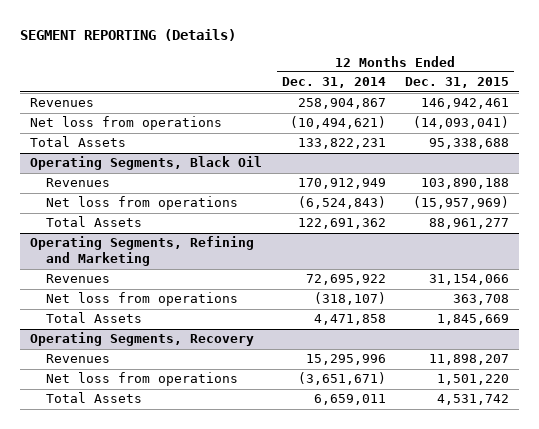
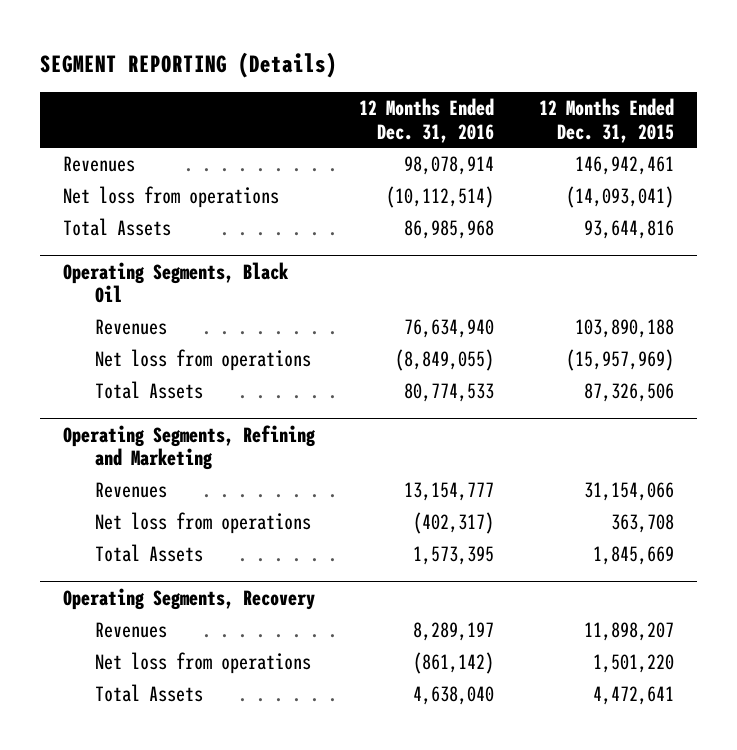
- | 12 Months Ended Dec. 31, 2014 | 12 Months Ended Dec. 31, 2015
+ | 12 Months Ended Dec. 31, 2016 | 12 Months Ended Dec. 31, 2015
- Total Assets | 133,822,231 | 95,338,688
+ Total Assets | 86,985,968 | 93,644,816
@ Operating Segments, Black Oil
- Total Assets | 122,691,362 | 88,961,277
+ Total Assets | 80,774,533 | 87,326,506
@ Operating Segments, Recovery
- Total Assets | 6,659,011 | 4,531,742
+ Total Assets | 4,638,040 | 4,472,641

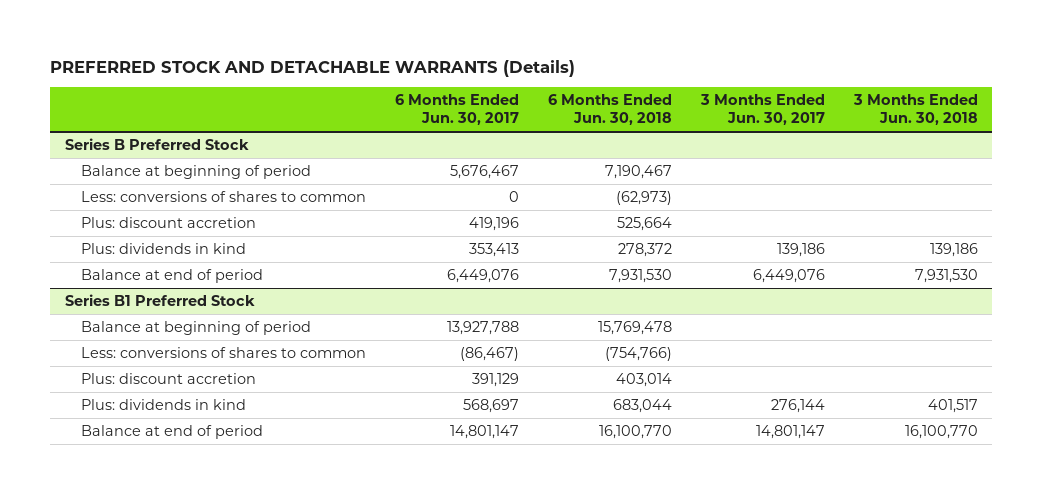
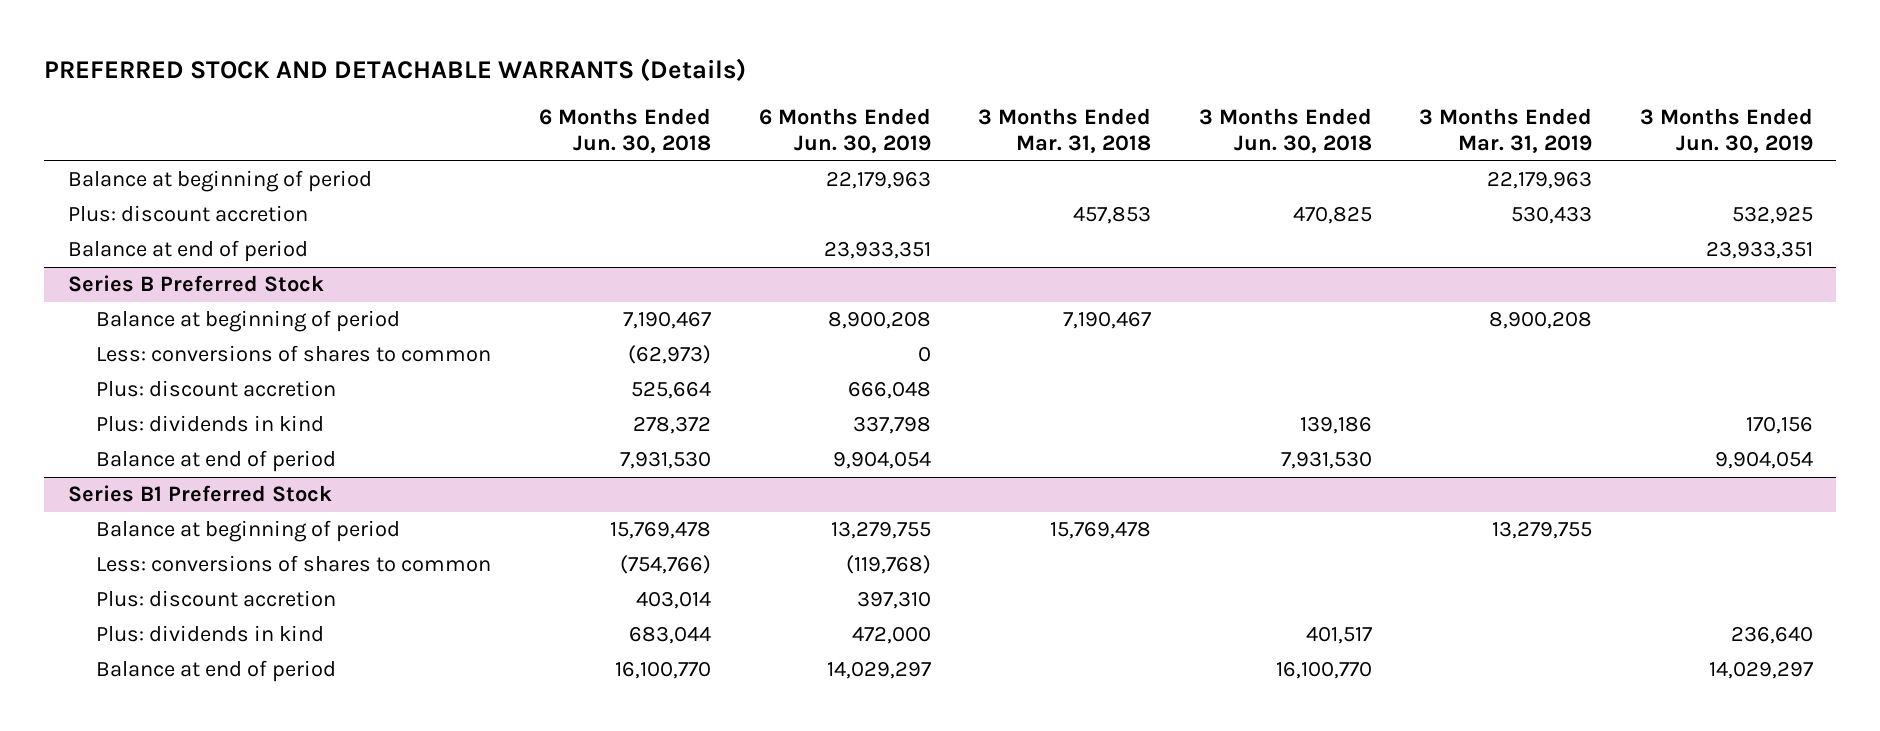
- | 6 Months Ended Jun. 30, 2017 | 6 Months Ended Jun. 30, 2018 | 3 Months Ended Jun. 30, 2017 | 3 Months Ended Jun. 30, 2018
+ | 6 Months Ended Jun. 30, 2018 | 6 Months Ended Jun. 30, 2019 | 3 Months Ended Mar. 31, 2018 | 3 Months Ended Jun. 30, 2018 | 3 Months Ended Mar. 31, 2019 | 3 Months Ended Jun. 30, 2019
+ Balance at beginning of period | | 22,179,963 | | | 22,179,963 |
+ Plus: discount accretion | | | 457,853 | 470,825 | 530,433 | 532,925
+ Balance at end of period | | 23,933,351 | | | | 23,933,351

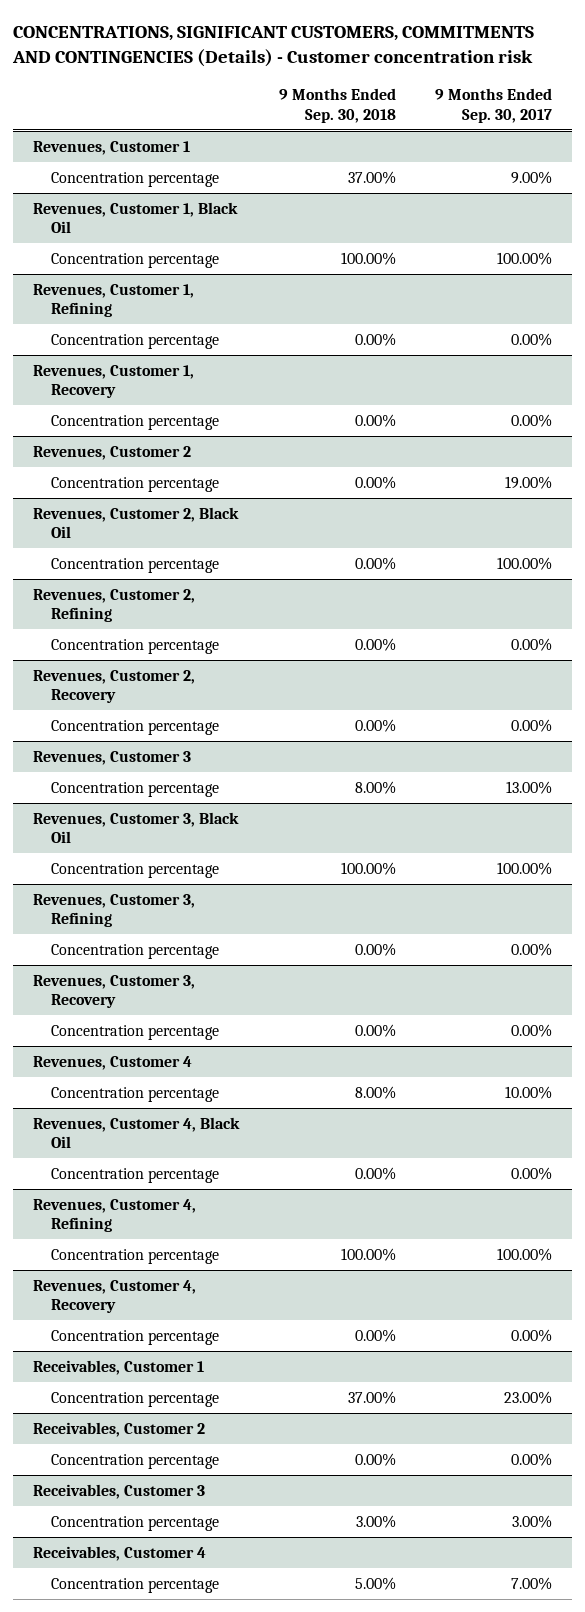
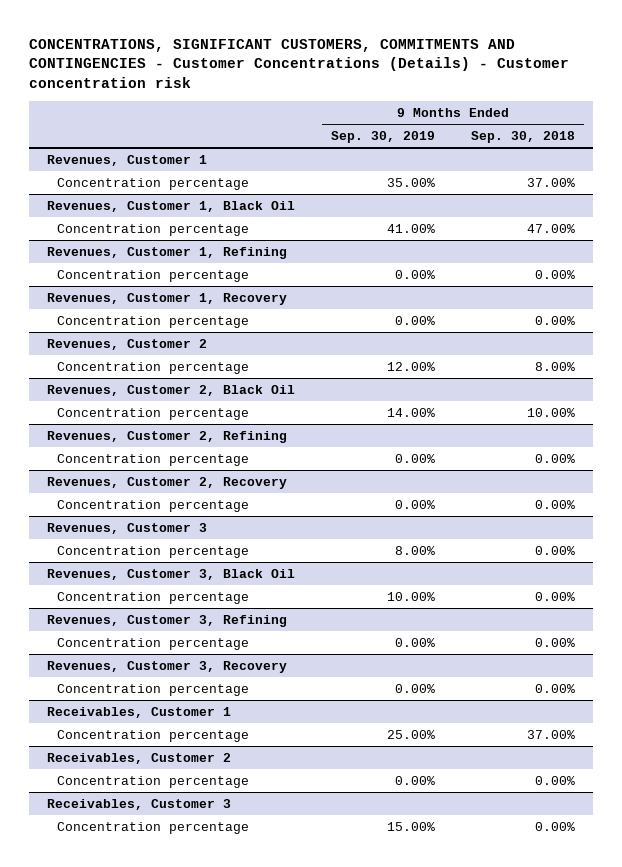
- CONCENTRATIONS, SIGNIFICANT CUSTOMERS, COMMITMENTS AND CONTINGENCIES (Details) - Customer concentration risk
+ CONCENTRATIONS, SIGNIFICANT CUSTOMERS, COMMITMENTS AND CONTINGENCIES - Customer Concentrations (Details) - Customer concentration risk
- | 9 Months Ended Sep. 30, 2018 | 9 Months Ended Sep. 30, 2017
+ | 9 Months Ended Sep. 30, 2019 | 9 Months Ended Sep. 30, 2018
@ Revenues, Customer 1, Black Oil
- Concentration percentage | 100.00% | 100.00%
+ Concentration percentage | 41.00% | 47.00%
@ Revenues, Customer 2
- Concentration percentage | 0.00% | 19.00%
+ Concentration percentage | 12.00% | 8.00%
@ Revenues, Customer 2, Black Oil
- Concentration percentage | 0.00% | 100.00%
+ Concentration percentage | 14.00% | 10.00%
@ Revenues, Customer 3
- Concentration percentage | 8.00% | 13.00%
+ Concentration percentage | 8.00% | 0.00%
@ Revenues, Customer 3, Black Oil
- Concentration percentage | 100.00% | 100.00%
+ Concentration percentage | 10.00% | 0.00%
- Revenues, Customer 4
- Concentration percentage | 8.00% | 10.00%
- Revenues, Customer 4, Black Oil
- Concentration percentage | 0.00% | 0.00%
- Revenues, Customer 4, Refining
- Concentration percentage | 100.00% | 100.00%
- Revenues, Customer 4, Recovery
- Concentration percentage | 0.00% | 0.00%
@ Receivables, Customer 3
- Concentration percentage | 3.00% | 3.00%
- Receivables, Customer 4
- Concentration percentage | 5.00% | 7.00%
@ Receivables, Customer 3
+ Concentration percentage | 15.00% | 0.00%

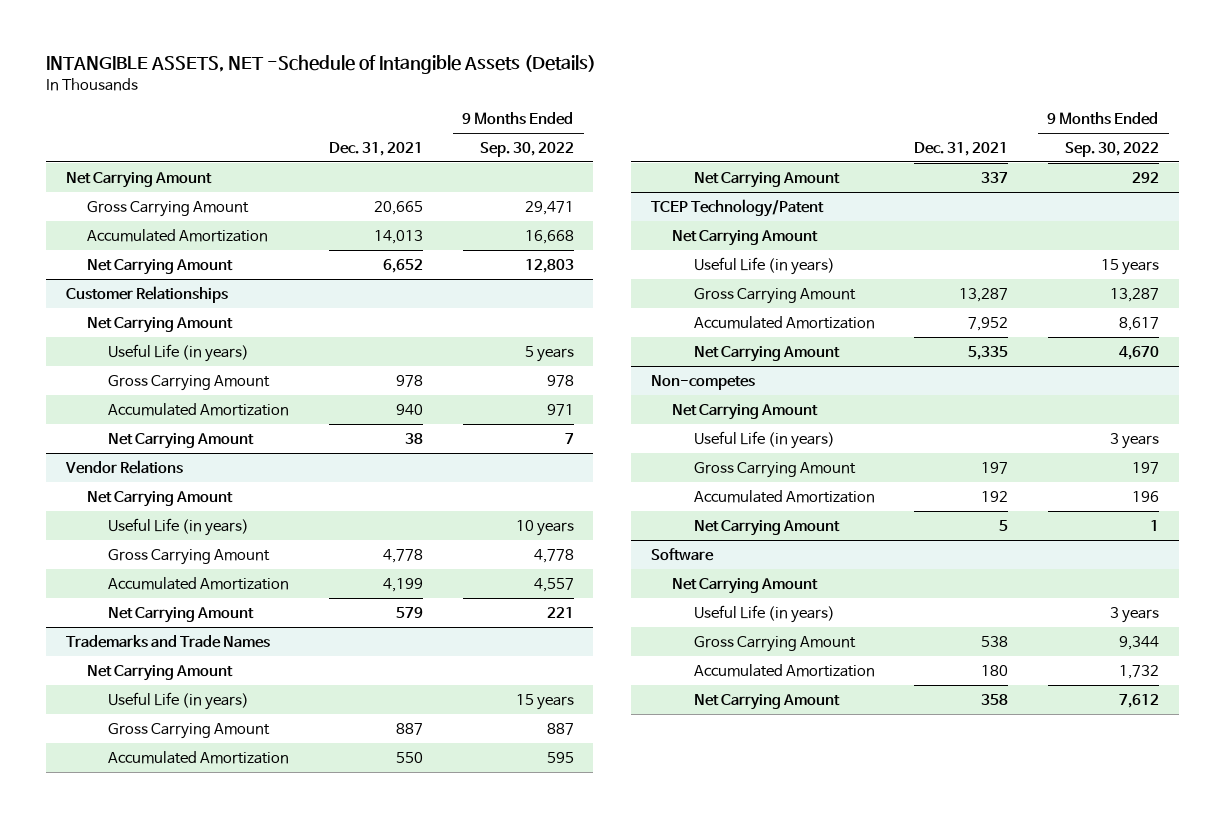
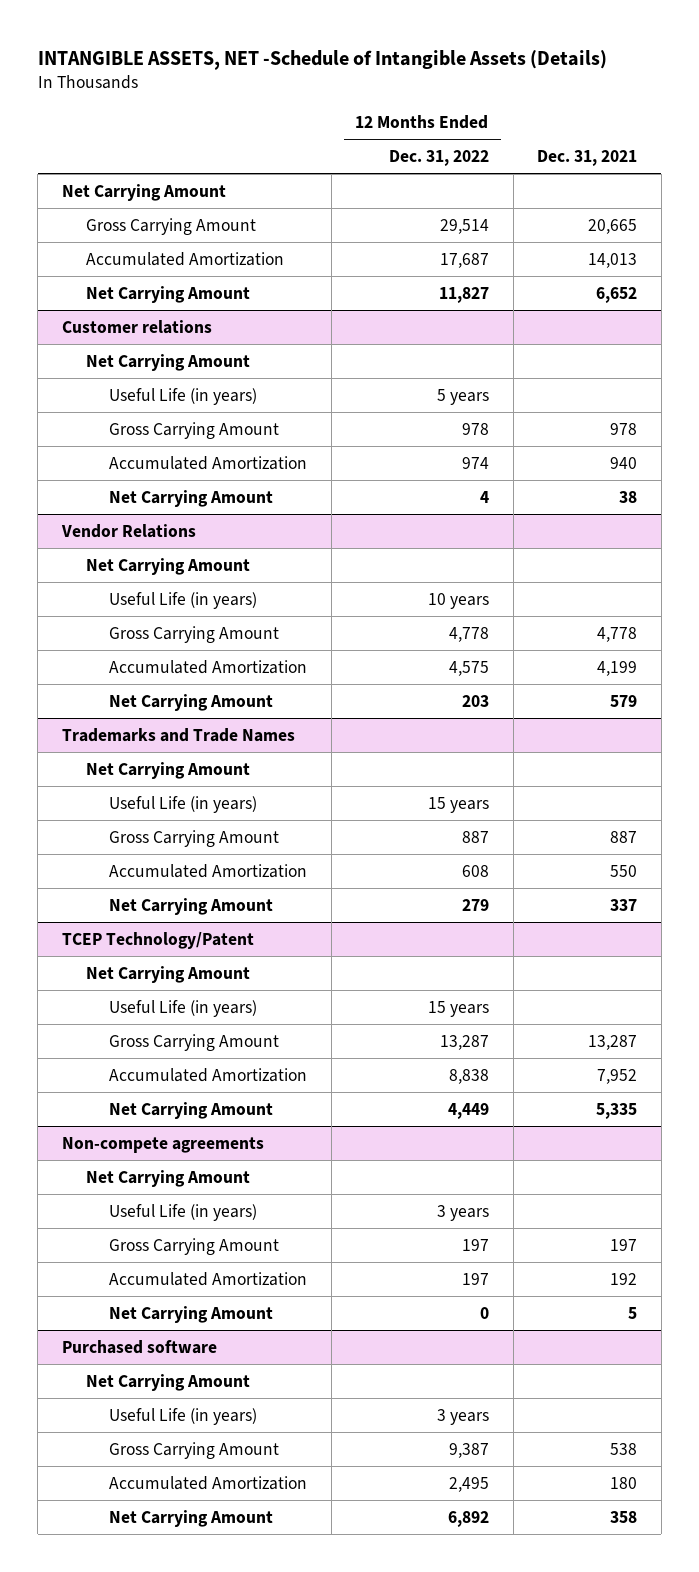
- | Dec. 31, 2021 | 9 Months Ended Sep. 30, 2022
+ | 12 Months Ended Dec. 31, 2022 | Dec. 31, 2021
- Customer Relationships
+ Customer relations
- Non-competes
+ Non-compete agreements
- Software
+ Purchased software

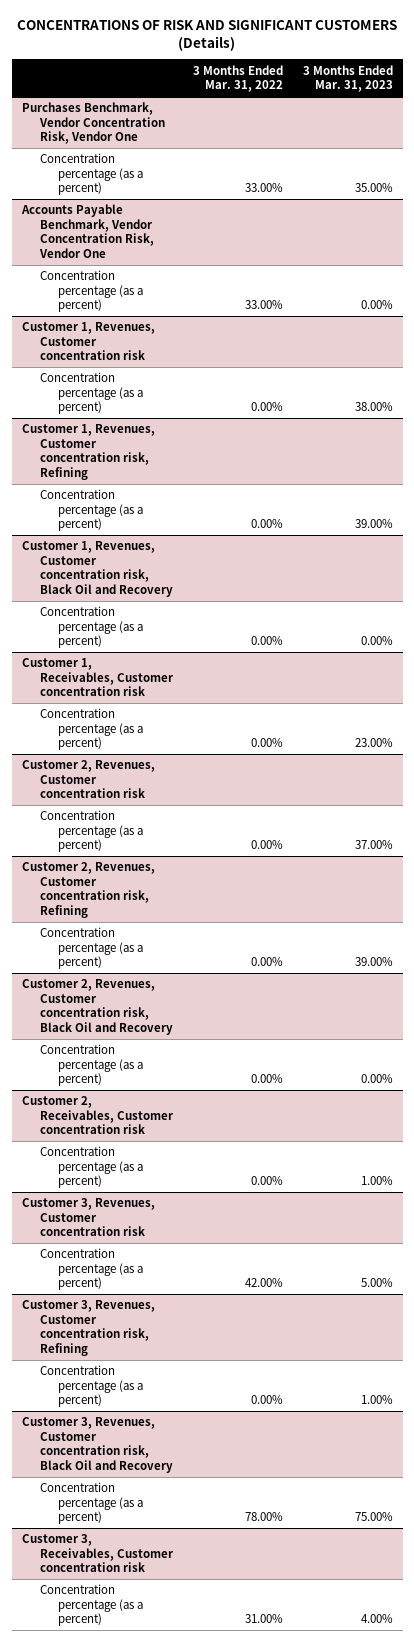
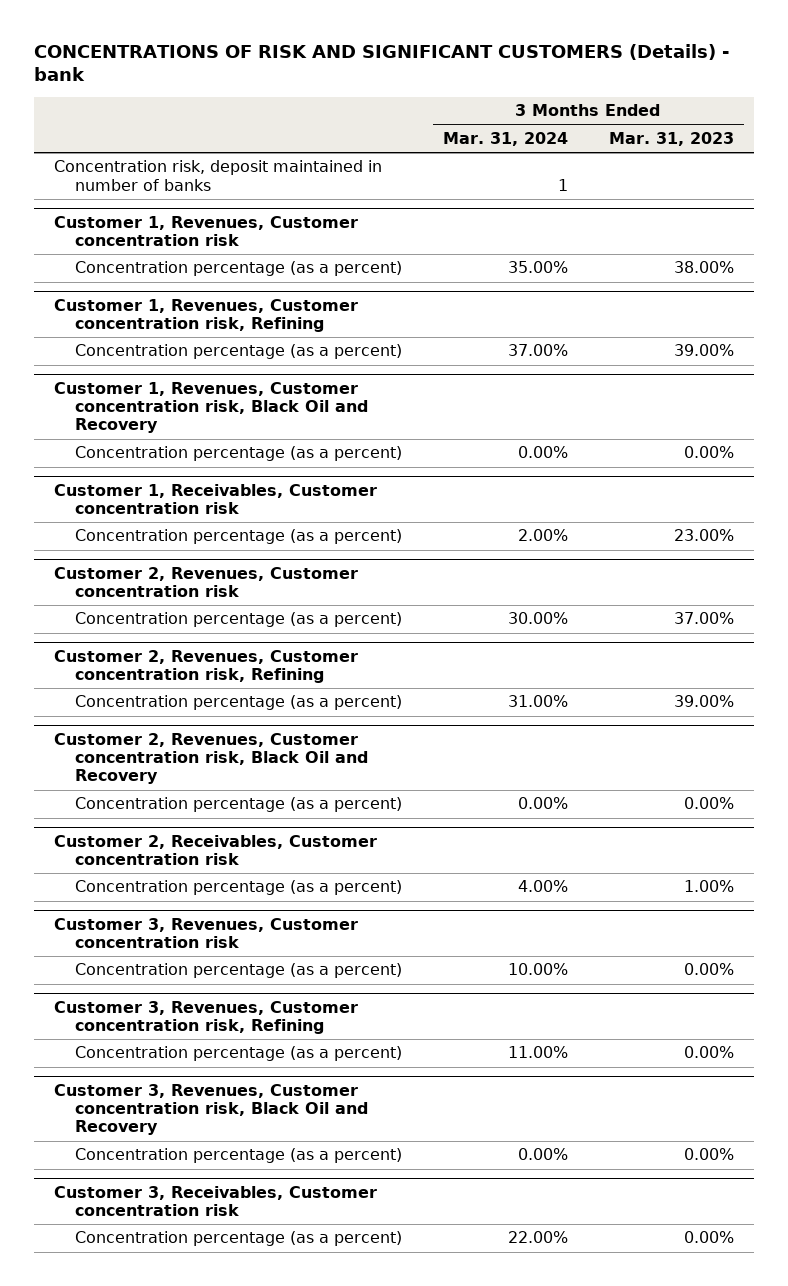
- CONCENTRATIONS OF RISK AND SIGNIFICANT CUSTOMERS (Details)
+ CONCENTRATIONS OF RISK AND SIGNIFICANT CUSTOMERS (Details) - bank
- | 3 Months Ended Mar. 31, 2022 | 3 Months Ended Mar. 31, 2023
+ | 3 Months Ended Mar. 31, 2024 | 3 Months Ended Mar. 31, 2023
- Purchases Benchmark, Vendor Concentration Risk, Vendor One
- Concentration percentage (as a percent) | 33.00% | 35.00%
- Accounts Payable Benchmark, Vendor Concentration Risk, Vendor One
- Concentration percentage (as a percent) | 33.00% | 0.00%
+ Concentration risk, deposit maintained in number of banks | 1 |
@ Customer 3, Revenues, Customer concentration risk
- Concentration percentage (as a percent) | 42.00% | 5.00%
+ Concentration percentage (as a percent) | 10.00% | 0.00%
@ Customer 3, Revenues, Customer concentration risk, Refining
- Concentration percentage (as a percent) | 0.00% | 1.00%
+ Concentration percentage (as a percent) | 11.00% | 0.00%
@ Customer 3, Revenues, Customer concentration risk, Black Oil and Recovery
- Concentration percentage (as a percent) | 78.00% | 75.00%
+ Concentration percentage (as a percent) | 0.00% | 0.00%
@ Customer 3, Receivables, Customer concentration risk
- Concentration percentage (as a percent) | 31.00% | 4.00%
+ Concentration percentage (as a percent) | 22.00% | 0.00%

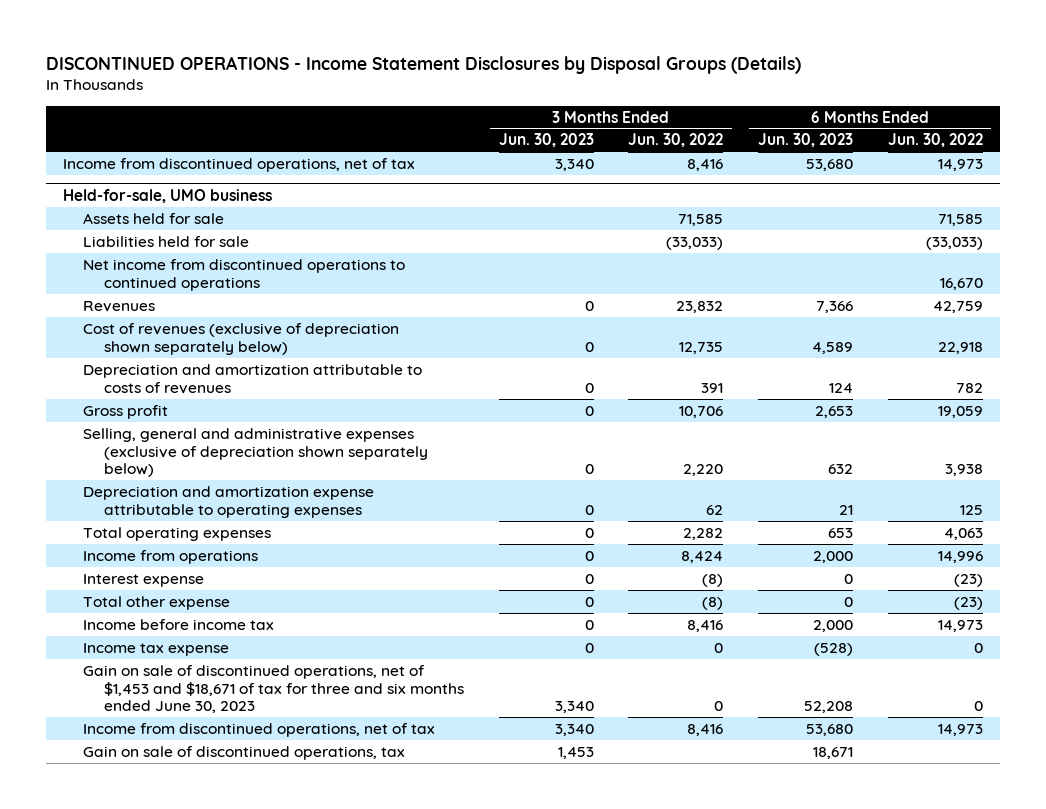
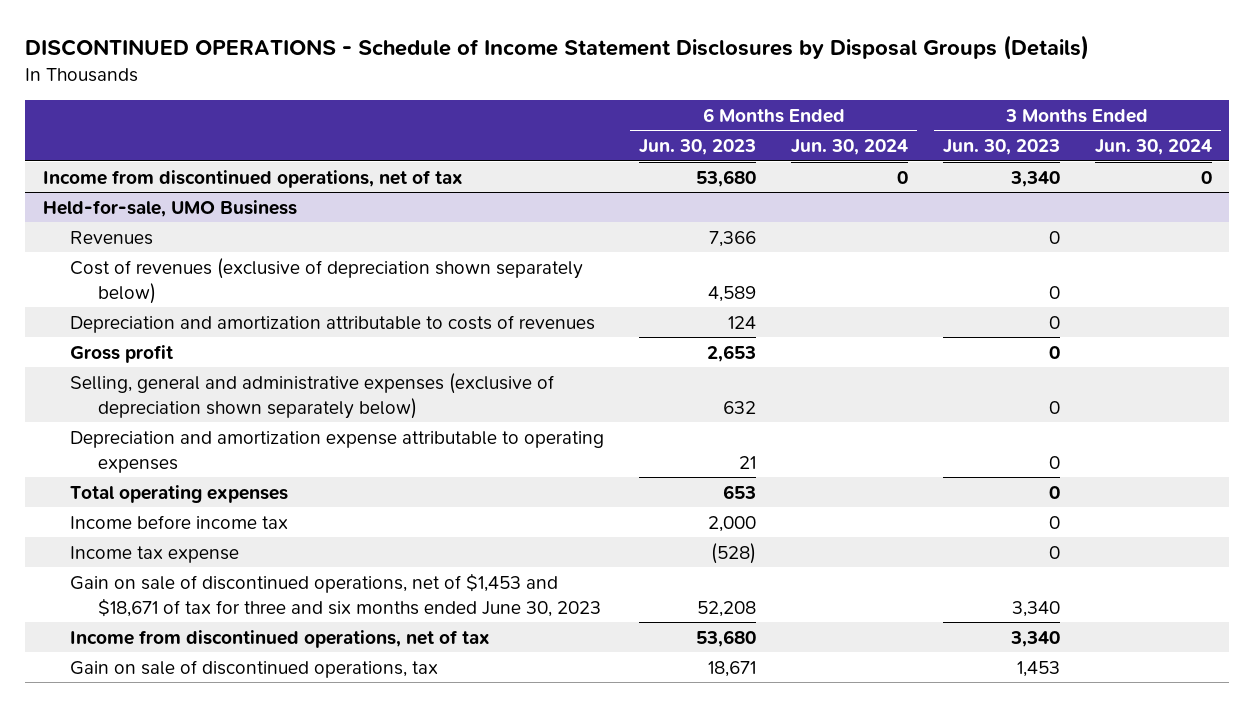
- DISCONTINUED OPERATIONS - Income Statement Disclosures by Disposal Groups (Details)
+ DISCONTINUED OPERATIONS - Schedule of Income Statement Disclosures by Disposal Groups (Details)
- | 3 Months Ended Jun. 30, 2023 | 3 Months Ended Jun. 30, 2022 | 6 Months Ended Jun. 30, 2023 | 6 Months Ended Jun. 30, 2022
+ | 6 Months Ended Jun. 30, 2023 | 6 Months Ended Jun. 30, 2024 | 3 Months Ended Jun. 30, 2023 | 3 Months Ended Jun. 30, 2024
- Held-for-sale, UMO business
- Assets held for sale | | 71,585 | | 71,585
- Liabilities held for sale | | (33,033) | | (33,033)
- Net income from discontinued operations to continued operations | | | | 16,670
+ Held-for-sale, UMO Business
- Income from operations | 0 | 8,424 | 2,000 | 14,996
- Interest expense | 0 | (8) | 0 | (23)
- Total other expense | 0 | (8) | 0 | (23)

